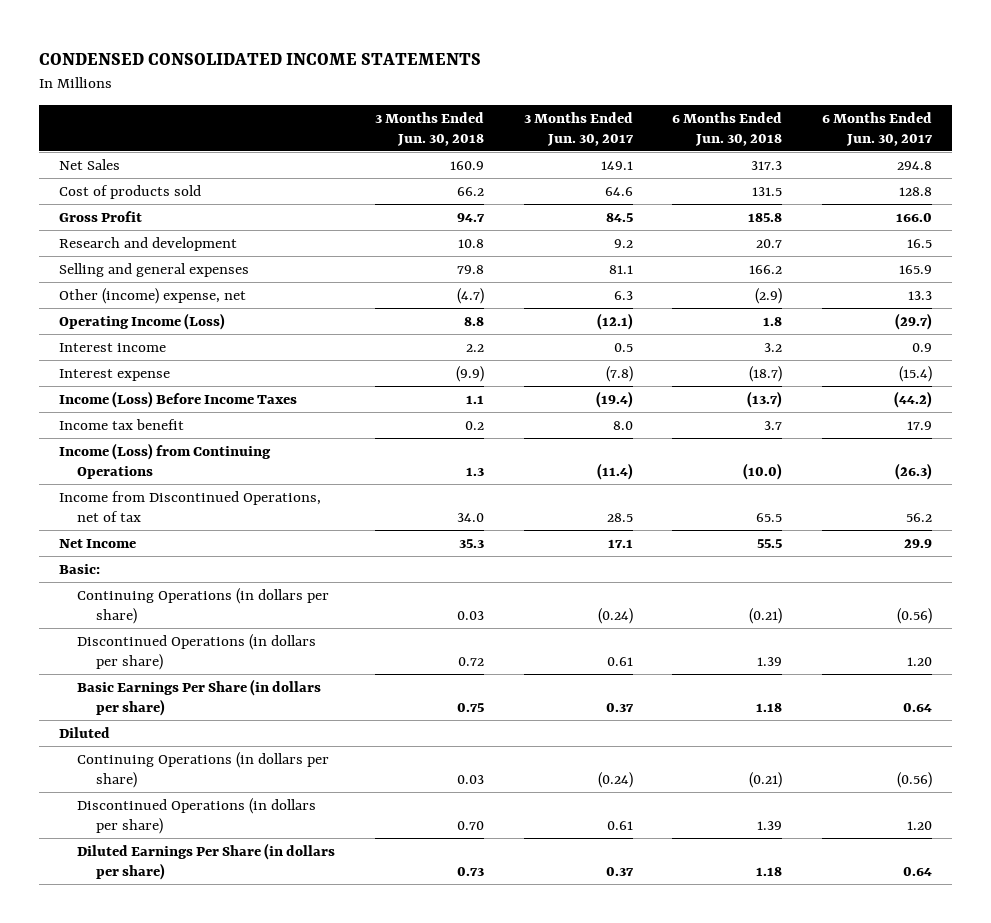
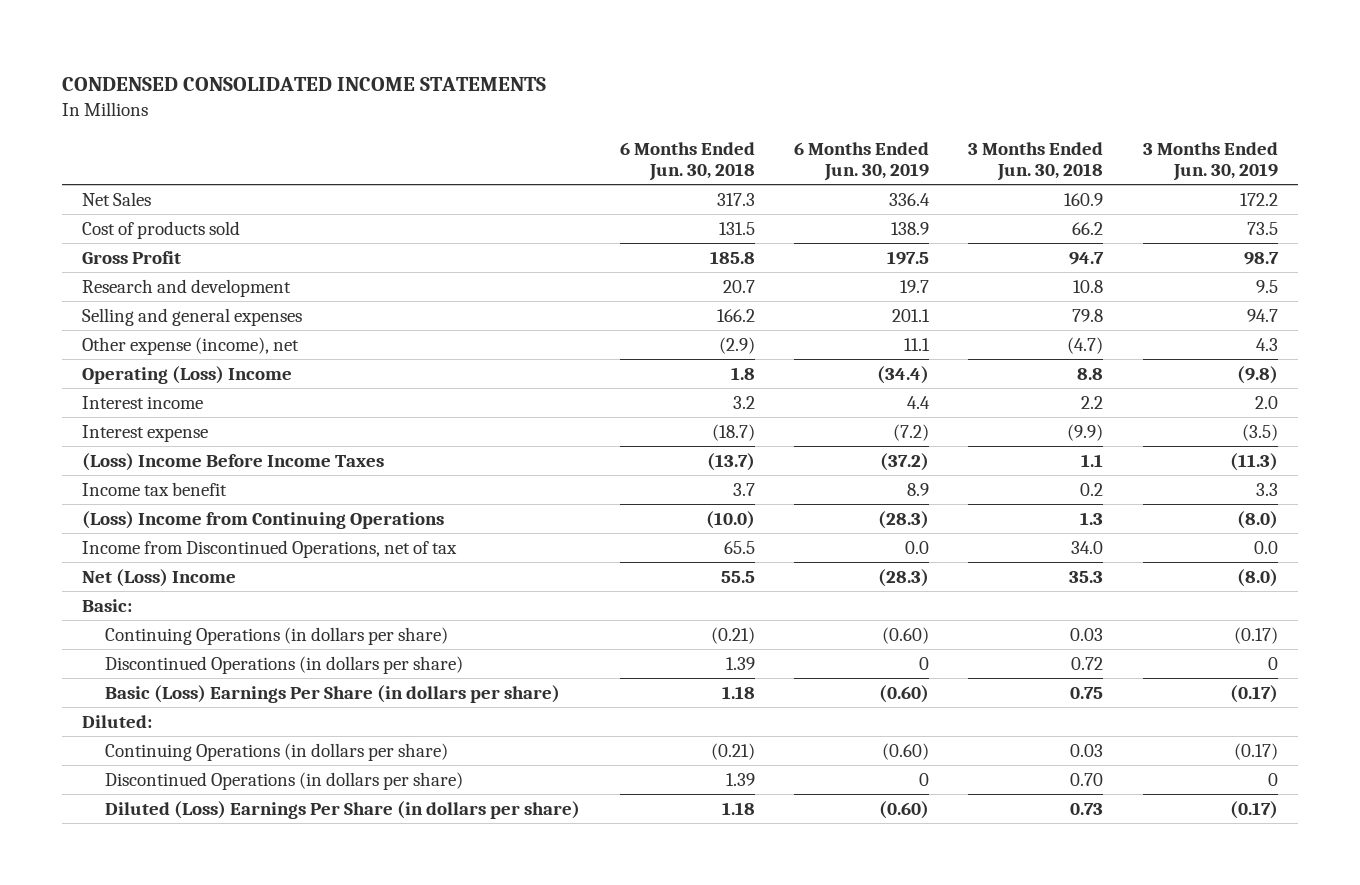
- | 3 Months Ended Jun. 30, 2018 | 3 Months Ended Jun. 30, 2017 | 6 Months Ended Jun. 30, 2018 | 6 Months Ended Jun. 30, 2017
+ | 6 Months Ended Jun. 30, 2018 | 6 Months Ended Jun. 30, 2019 | 3 Months Ended Jun. 30, 2018 | 3 Months Ended Jun. 30, 2019
- Other (income) expense, net | (4.7) | 6.3 | (2.9) | 13.3
- Operating Income (Loss) | 8.8 | (12.1) | 1.8 | (29.7)
+ Other expense (income), net | (2.9) | 11.1 | (4.7) | 4.3
+ Operating (Loss) Income | 1.8 | (34.4) | 8.8 | (9.8)
- Income (Loss) Before Income Taxes | 1.1 | (19.4) | (13.7) | (44.2)
+ (Loss) Income Before Income Taxes | (13.7) | (37.2) | 1.1 | (11.3)
- Income (Loss) from Continuing Operations | 1.3 | (11.4) | (10.0) | (26.3)
+ (Loss) Income from Continuing Operations | (10.0) | (28.3) | 1.3 | (8.0)
- Net Income | 35.3 | 17.1 | 55.5 | 29.9
+ Net (Loss) Income | 55.5 | (28.3) | 35.3 | (8.0)
- Basic Earnings Per Share (in dollars per share) | 0.75 | 0.37 | 1.18 | 0.64
- Diluted
+ Basic (Loss) Earnings Per Share (in dollars per share) | 1.18 | (0.60) | 0.75 | (0.17)
+ Diluted:
- Diluted Earnings Per Share (in dollars per share) | 0.73 | 0.37 | 1.18 | 0.64
+ Diluted (Loss) Earnings Per Share (in dollars per share) | 1.18 | (0.60) | 0.73 | (0.17)

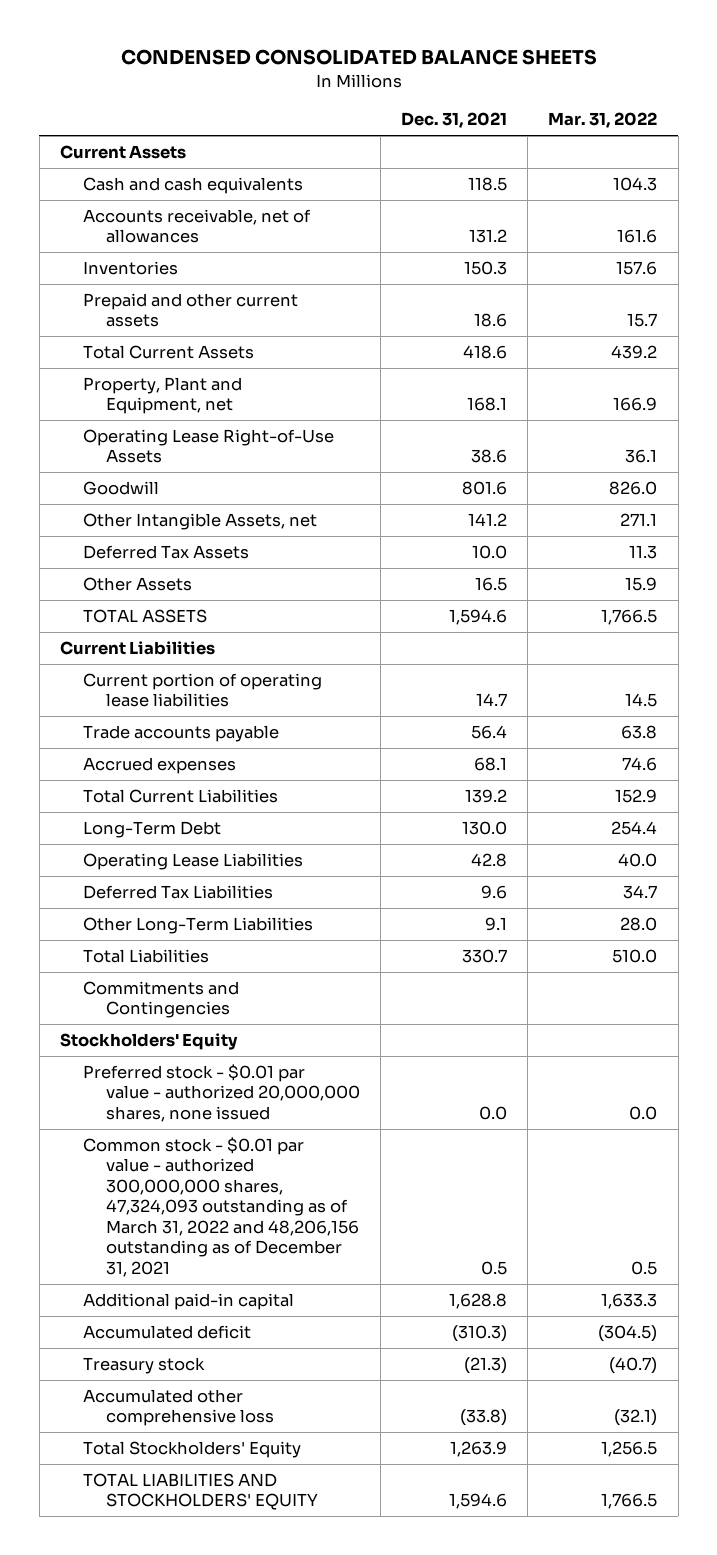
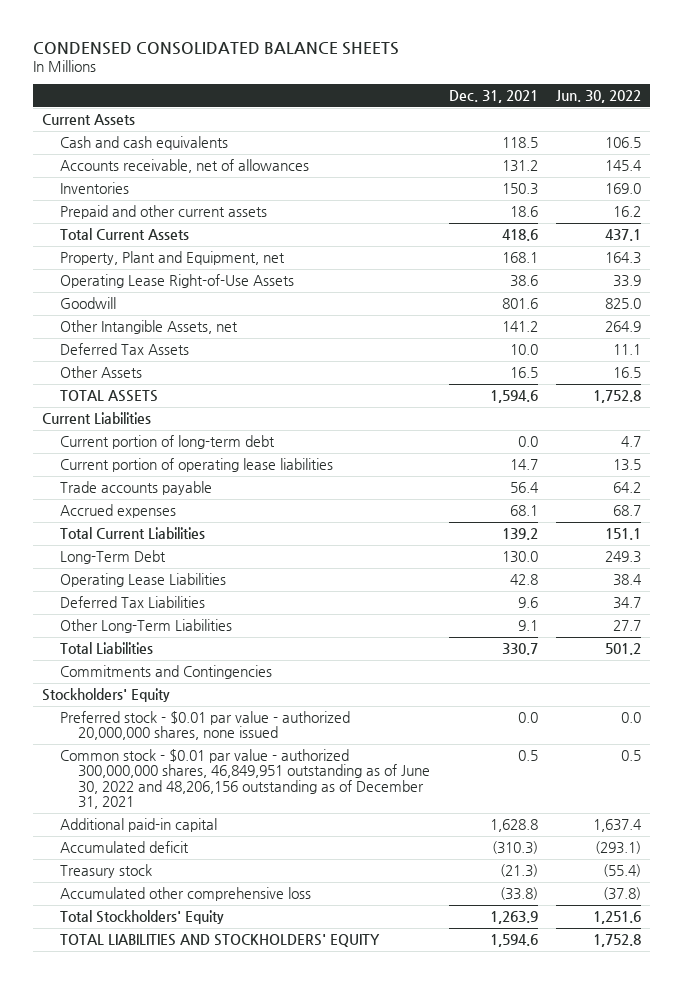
- | Dec. 31, 2021 | Mar. 31, 2022
+ | Dec. 31, 2021 | Jun. 30, 2022
+ Current portion of long-term debt | 0.0 | 4.7
- Common stock - $0.01 par value - authorized 300,000,000 shares, 47,324,093 outstanding as of March 31, 2022 and 48,206,156 outstanding as of December 31, 2021 | 0.5 | 0.5
+ Common stock - $0.01 par value - authorized 300,000,000 shares, 46,849,951 outstanding as of June 30, 2022 and 48,206,156 outstanding as of December 31, 2021 | 0.5 | 0.5

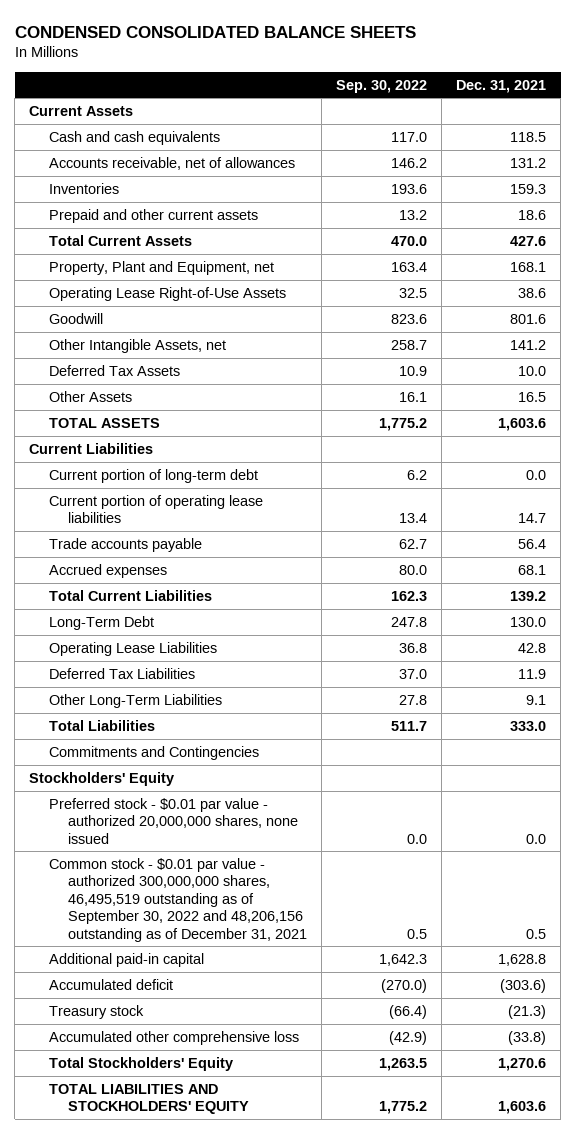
- | Dec. 31, 2021 | Jun. 30, 2022
+ | Sep. 30, 2022 | Dec. 31, 2021
- Inventories | 150.3 | 169.0
+ Inventories | 193.6 | 159.3
- Total Current Assets | 418.6 | 437.1
+ Total Current Assets | 470.0 | 427.6
- TOTAL ASSETS | 1,594.6 | 1,752.8
+ TOTAL ASSETS | 1,775.2 | 1,603.6
- Deferred Tax Liabilities | 9.6 | 34.7
+ Deferred Tax Liabilities | 37.0 | 11.9
- Total Liabilities | 330.7 | 501.2
+ Total Liabilities | 511.7 | 333.0
- Common stock - $0.01 par value - authorized 300,000,000 shares, 46,849,951 outstanding as of June 30, 2022 and 48,206,156 outstanding as of December 31, 2021 | 0.5 | 0.5
+ Common stock - $0.01 par value - authorized 300,000,000 shares, 46,495,519 outstanding as of September 30, 2022 and 48,206,156 outstanding as of December 31, 2021 | 0.5 | 0.5
- Accumulated deficit | (310.3) | (293.1)
+ Accumulated deficit | (270.0) | (303.6)
- Total Stockholders' Equity | 1,263.9 | 1,251.6
- TOTAL LIABILITIES AND STOCKHOLDERS' EQUITY | 1,594.6 | 1,752.8
+ Total Stockholders' Equity | 1,263.5 | 1,270.6
+ TOTAL LIABILITIES AND STOCKHOLDERS' EQUITY | 1,775.2 | 1,603.6

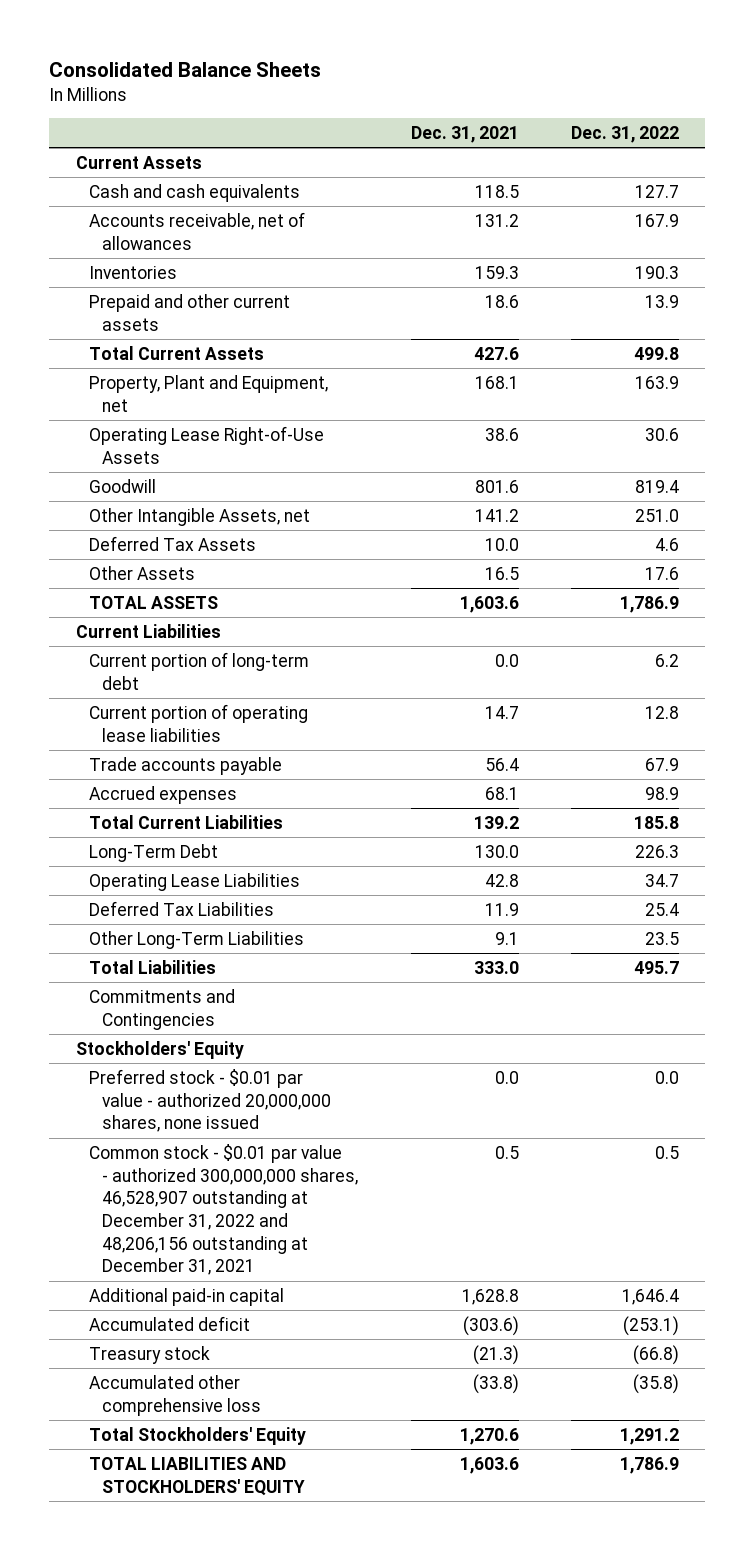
- CONDENSED CONSOLIDATED BALANCE SHEETS
+ Consolidated Balance Sheets
- | Sep. 30, 2022 | Dec. 31, 2021
+ | Dec. 31, 2021 | Dec. 31, 2022
- Common stock - $0.01 par value - authorized 300,000,000 shares, 46,495,519 outstanding as of September 30, 2022 and 48,206,156 outstanding as of December 31, 2021 | 0.5 | 0.5
+ Common stock - $0.01 par value - authorized 300,000,000 shares, 46,528,907 outstanding at December 31, 2022 and 48,206,156 outstanding at December 31, 2021 | 0.5 | 0.5

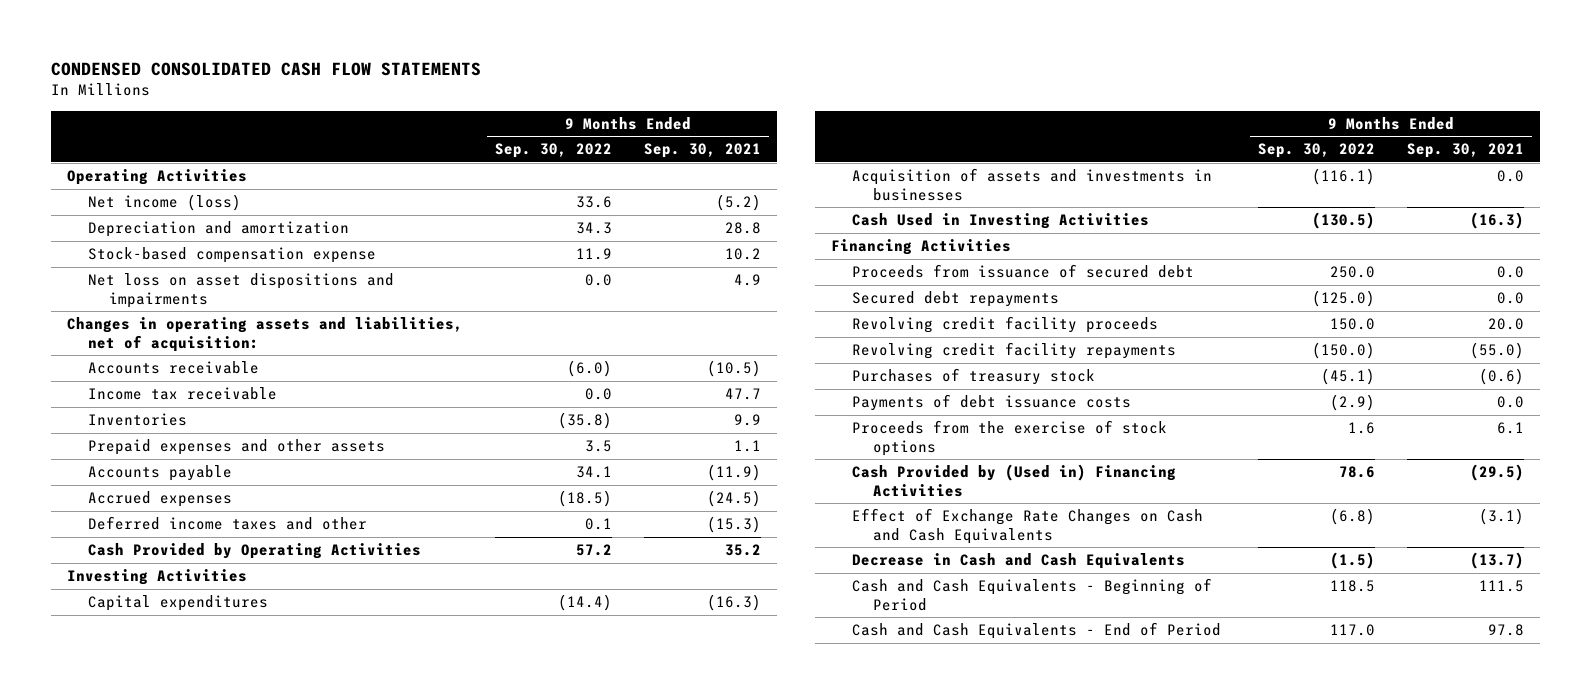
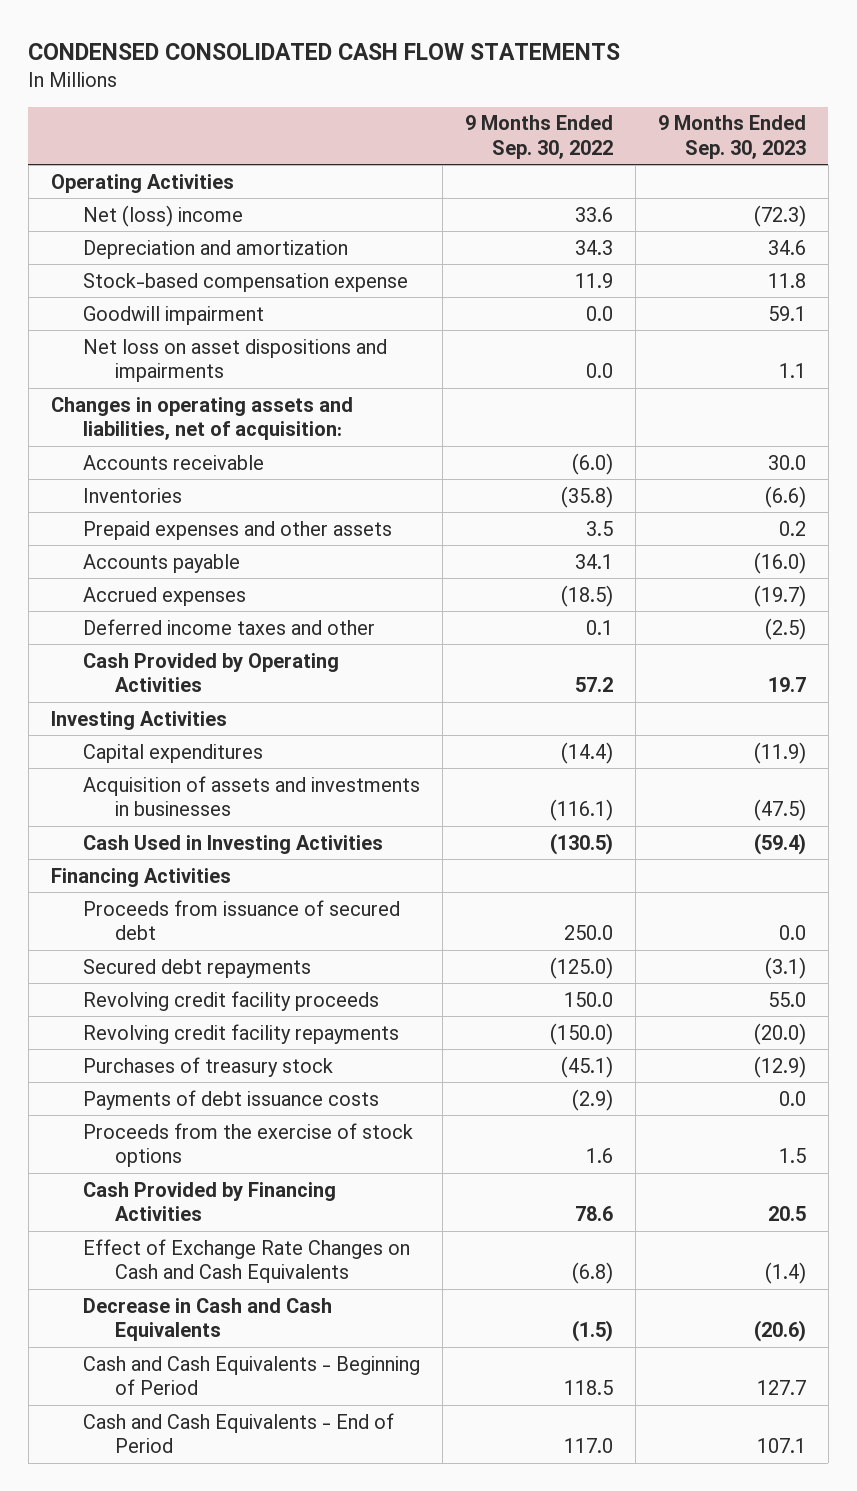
- | 9 Months Ended Sep. 30, 2022 | 9 Months Ended Sep. 30, 2021
+ | 9 Months Ended Sep. 30, 2022 | 9 Months Ended Sep. 30, 2023
- Net income (loss) | 33.6 | (5.2)
+ Net (loss) income | 33.6 | (72.3)
+ Goodwill impairment | 0.0 | 59.1
- Income tax receivable | 0.0 | 47.7
- Cash Provided by (Used in) Financing Activities | 78.6 | (29.5)
+ Cash Provided by Financing Activities | 78.6 | 20.5

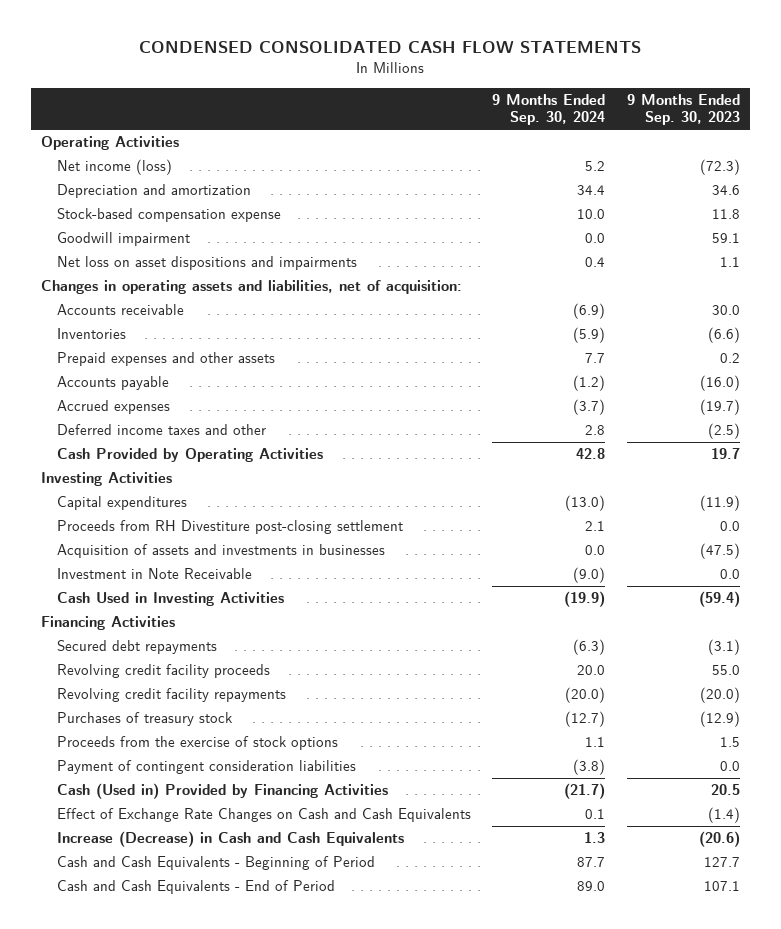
- | 9 Months Ended Sep. 30, 2022 | 9 Months Ended Sep. 30, 2023
+ | 9 Months Ended Sep. 30, 2024 | 9 Months Ended Sep. 30, 2023
- Net (loss) income | 33.6 | (72.3)
+ Net income (loss) | 5.2 | (72.3)
+ Proceeds from RH Divestiture post-closing settlement | 2.1 | 0.0
+ Investment in Note Receivable | (9.0) | 0.0
- Proceeds from issuance of secured debt | 250.0 | 0.0
- Payments of debt issuance costs | (2.9) | 0.0
- Cash Provided by Financing Activities | 78.6 | 20.5
+ Payment of contingent consideration liabilities | (3.8) | 0.0
+ Cash (Used in) Provided by Financing Activities | (21.7) | 20.5
- Decrease in Cash and Cash Equivalents | (1.5) | (20.6)
+ Increase (Decrease) in Cash and Cash Equivalents | 1.3 | (20.6)

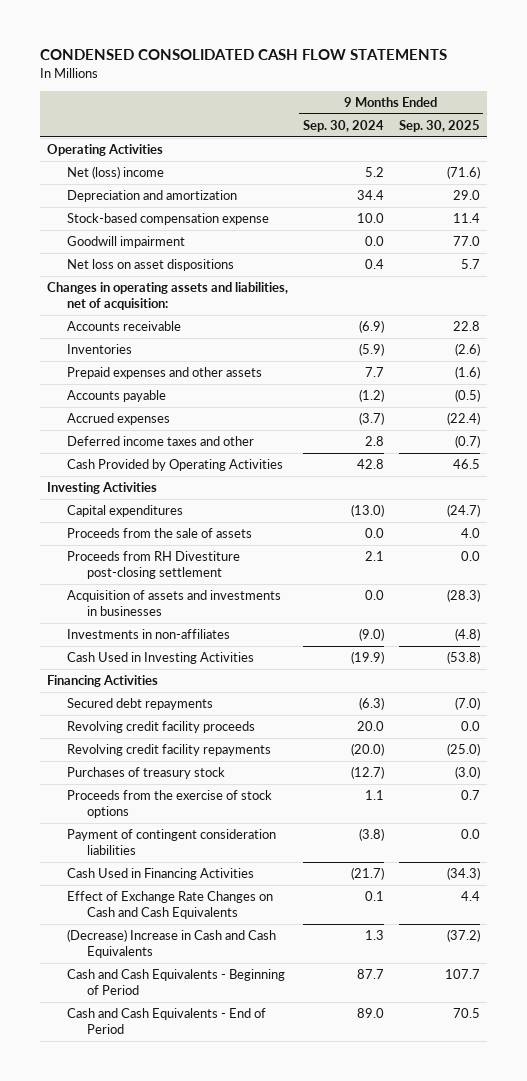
- | 9 Months Ended Sep. 30, 2024 | 9 Months Ended Sep. 30, 2023
+ | 9 Months Ended Sep. 30, 2024 | 9 Months Ended Sep. 30, 2025
- Net income (loss) | 5.2 | (72.3)
+ Net (loss) income | 5.2 | (71.6)
- Net loss on asset dispositions and impairments | 0.4 | 1.1
+ Net loss on asset dispositions | 0.4 | 5.7
+ Proceeds from the sale of assets | 0.0 | 4.0
- Investment in Note Receivable | (9.0) | 0.0
+ Investments in non-affiliates | (9.0) | (4.8)
- Cash (Used in) Provided by Financing Activities | (21.7) | 20.5
+ Cash Used in Financing Activities | (21.7) | (34.3)
- Increase (Decrease) in Cash and Cash Equivalents | 1.3 | (20.6)
+ (Decrease) Increase in Cash and Cash Equivalents | 1.3 | (37.2)

